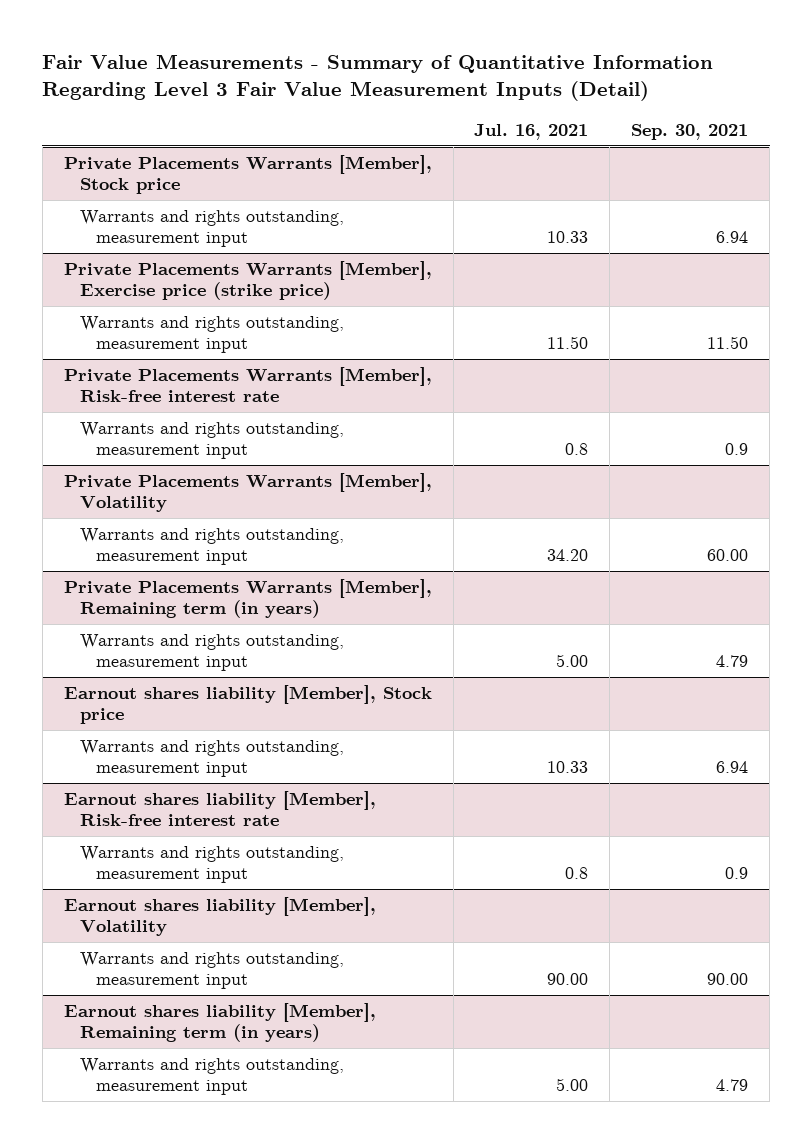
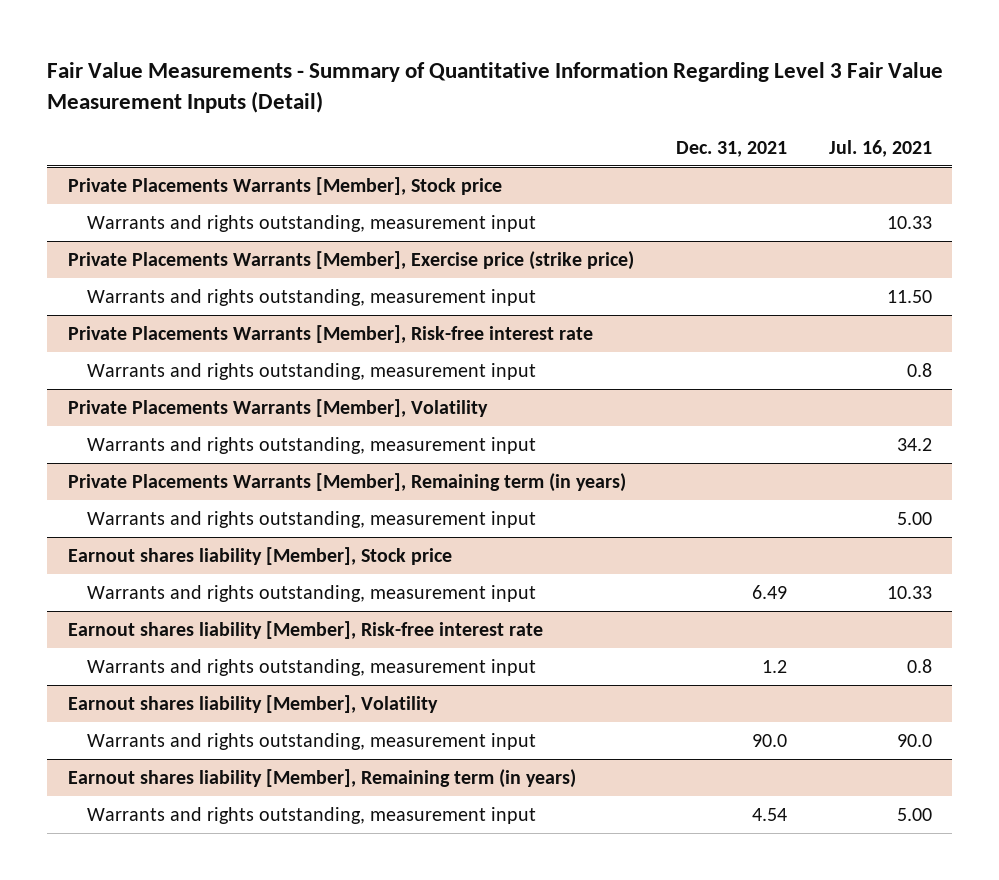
- | Jul. 16, 2021 | Sep. 30, 2021
+ | Dec. 31, 2021 | Jul. 16, 2021
@ Private Placements Warrants [Member], Volatility
- Warrants and rights outstanding, measurement input | 34.20 | 60.00
+ Warrants and rights outstanding, measurement input | | 34.2
@ Earnout shares liability [Member], Volatility
- Warrants and rights outstanding, measurement input | 90.00 | 90.00
+ Warrants and rights outstanding, measurement input | 90.0 | 90.0

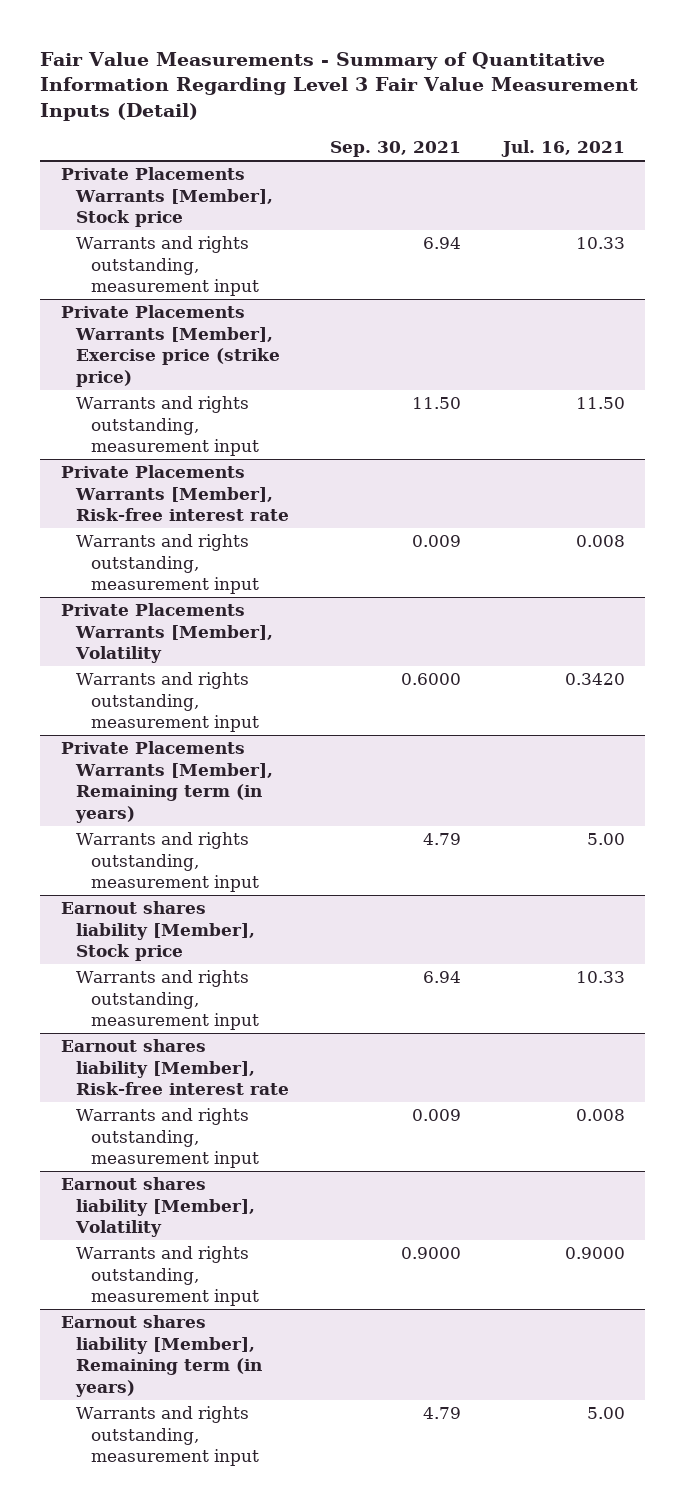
- | Dec. 31, 2021 | Jul. 16, 2021
+ | Sep. 30, 2021 | Jul. 16, 2021
@ Private Placements Warrants [Member], Risk-free interest rate
- Warrants and rights outstanding, measurement input | | 0.8
+ Warrants and rights outstanding, measurement input | 0.009 | 0.008
@ Private Placements Warrants [Member], Volatility
- Warrants and rights outstanding, measurement input | | 34.2
+ Warrants and rights outstanding, measurement input | 0.6000 | 0.3420
@ Earnout shares liability [Member], Risk-free interest rate
- Warrants and rights outstanding, measurement input | 1.2 | 0.8
+ Warrants and rights outstanding, measurement input | 0.009 | 0.008
@ Earnout shares liability [Member], Volatility
- Warrants and rights outstanding, measurement input | 90.0 | 90.0
+ Warrants and rights outstanding, measurement input | 0.9000 | 0.9000

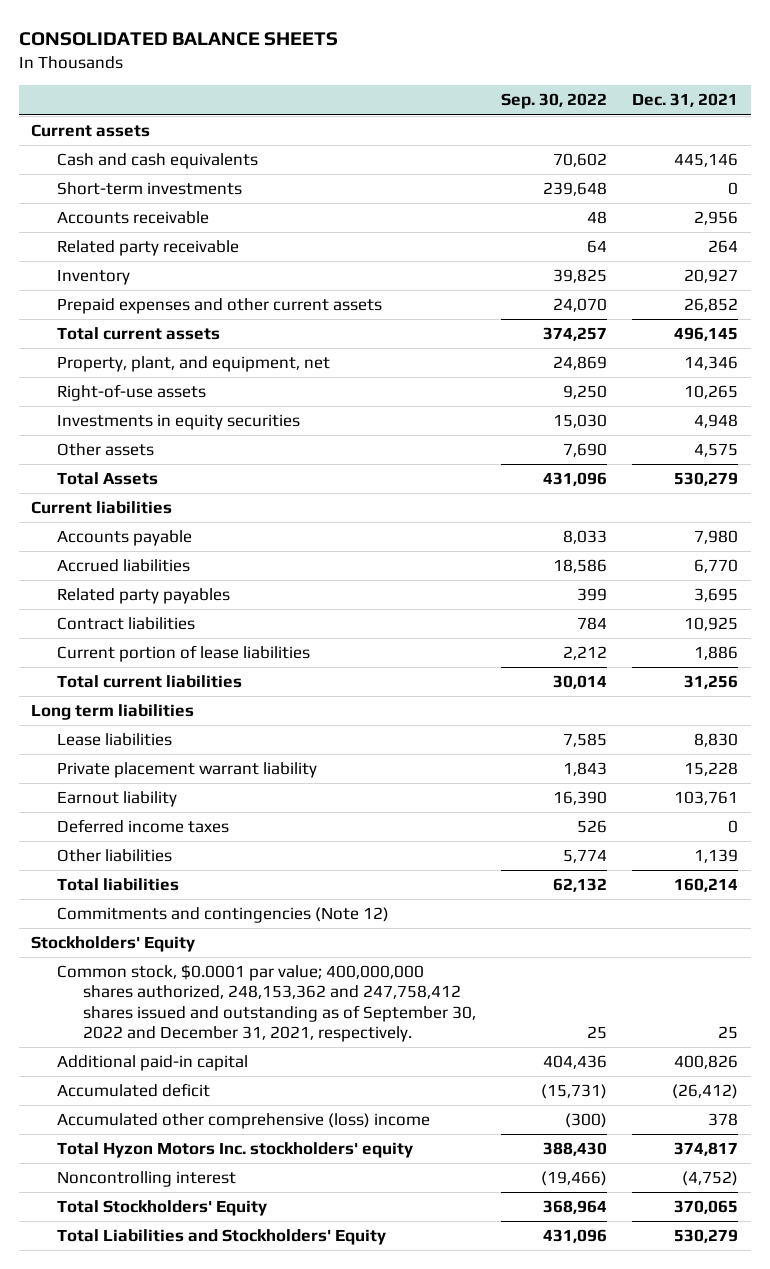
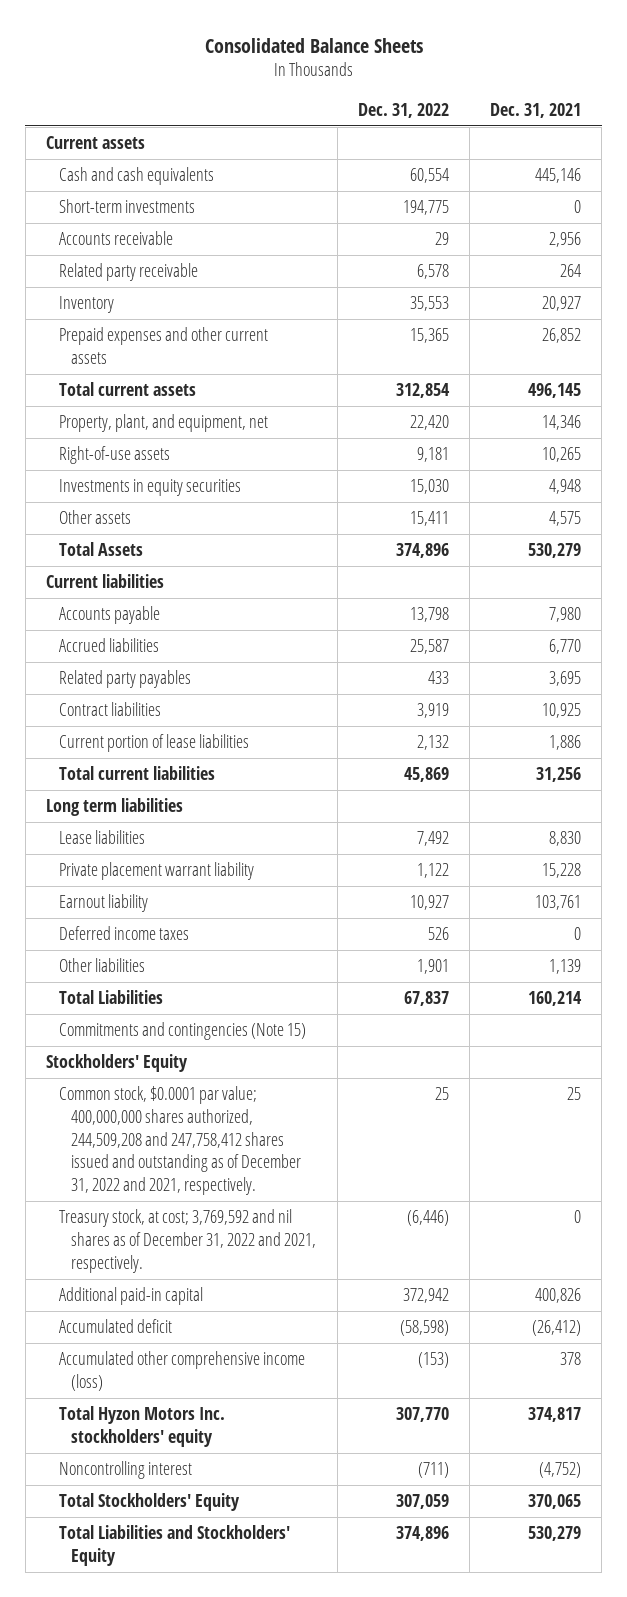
- CONSOLIDATED BALANCE SHEETS
+ Consolidated Balance Sheets
- | Sep. 30, 2022 | Dec. 31, 2021
+ | Dec. 31, 2022 | Dec. 31, 2021
- Total liabilities | 62,132 | 160,214
- Commitments and contingencies (Note 12)
+ Total Liabilities | 67,837 | 160,214
+ Commitments and contingencies (Note 15)
- Common stock, $0.0001 par value; 400,000,000 shares authorized, 248,153,362 and 247,758,412 shares issued and outstanding as of September 30, 2022 and December 31, 2021, respectively. | 25 | 25
+ Common stock, $0.0001 par value; 400,000,000 shares authorized, 244,509,208 and 247,758,412 shares issued and outstanding as of December 31, 2022 and 2021, respectively. | 25 | 25
+ Treasury stock, at cost; 3,769,592 and nil shares as of December 31, 2022 and 2021, respectively. | (6,446) | 0
- Accumulated other comprehensive (loss) income | (300) | 378
+ Accumulated other comprehensive income (loss) | (153) | 378

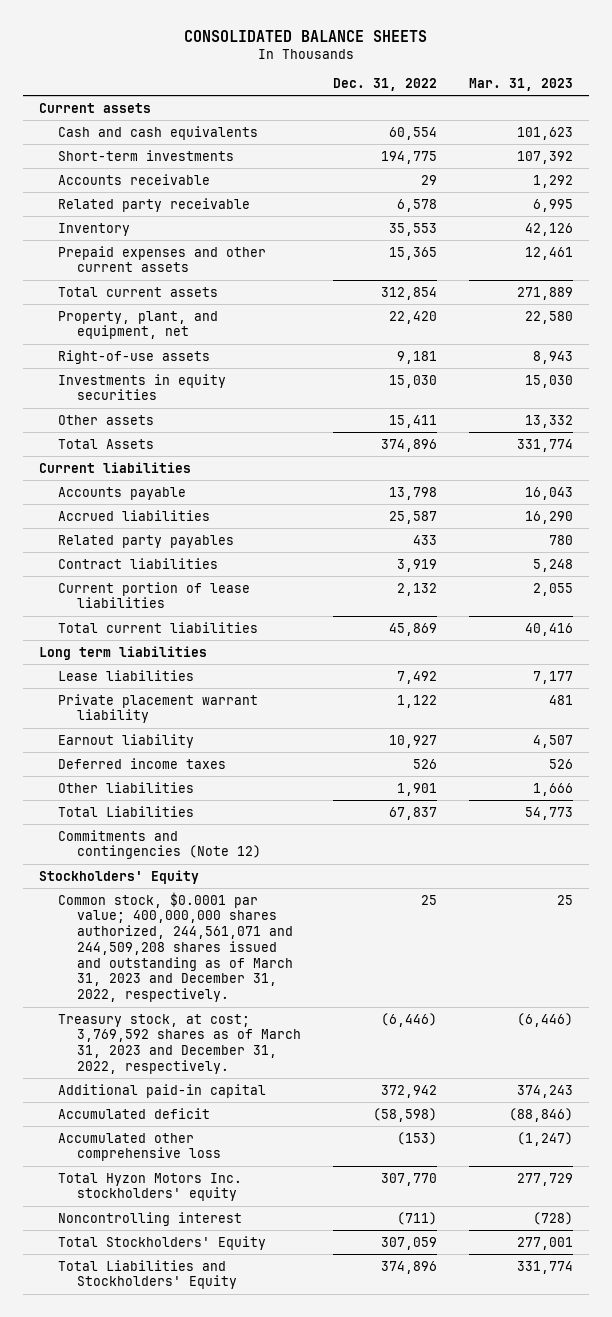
- Consolidated Balance Sheets
+ CONSOLIDATED BALANCE SHEETS
- | Dec. 31, 2022 | Dec. 31, 2021
+ | Dec. 31, 2022 | Mar. 31, 2023
- Commitments and contingencies (Note 15)
+ Commitments and contingencies (Note 12)
- Common stock, $0.0001 par value; 400,000,000 shares authorized, 244,509,208 and 247,758,412 shares issued and outstanding as of December 31, 2022 and 2021, respectively. | 25 | 25
- Treasury stock, at cost; 3,769,592 and nil shares as of December 31, 2022 and 2021, respectively. | (6,446) | 0
+ Common stock, $0.0001 par value; 400,000,000 shares authorized, 244,561,071 and 244,509,208 shares issued and outstanding as of March 31, 2023 and December 31, 2022, respectively. | 25 | 25
+ Treasury stock, at cost; 3,769,592 shares as of March 31, 2023 and December 31, 2022, respectively. | (6,446) | (6,446)
- Accumulated other comprehensive income (loss) | (153) | 378
+ Accumulated other comprehensive loss | (153) | (1,247)

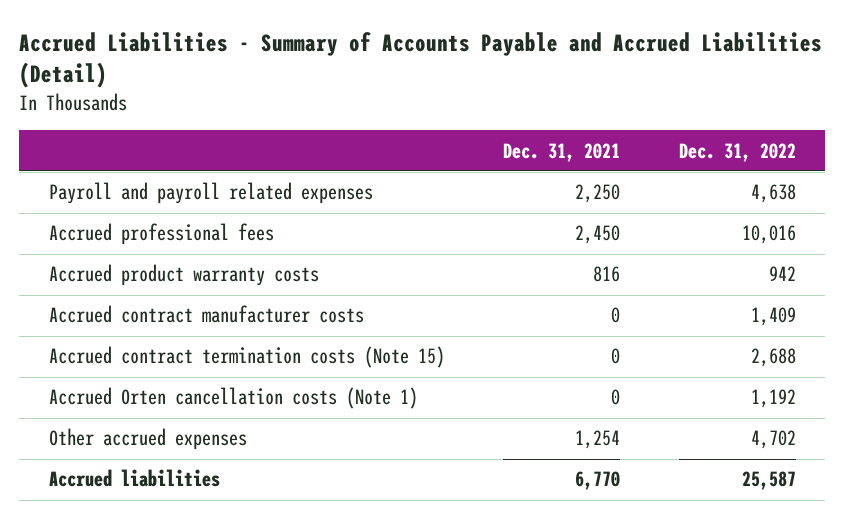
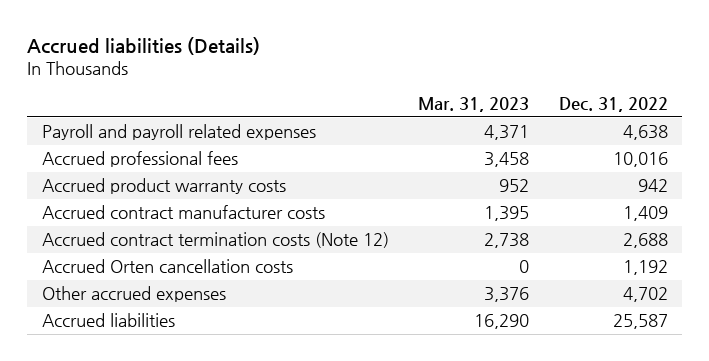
- Accrued Liabilities - Summary of Accounts Payable and Accrued Liabilities (Detail)
+ Accrued liabilities (Details)
- | Dec. 31, 2021 | Dec. 31, 2022
+ | Mar. 31, 2023 | Dec. 31, 2022
- Accrued contract termination costs (Note 15) | 0 | 2,688
- Accrued Orten cancellation costs (Note 1) | 0 | 1,192
+ Accrued contract termination costs (Note 12) | 2,738 | 2,688
+ Accrued Orten cancellation costs | 0 | 1,192

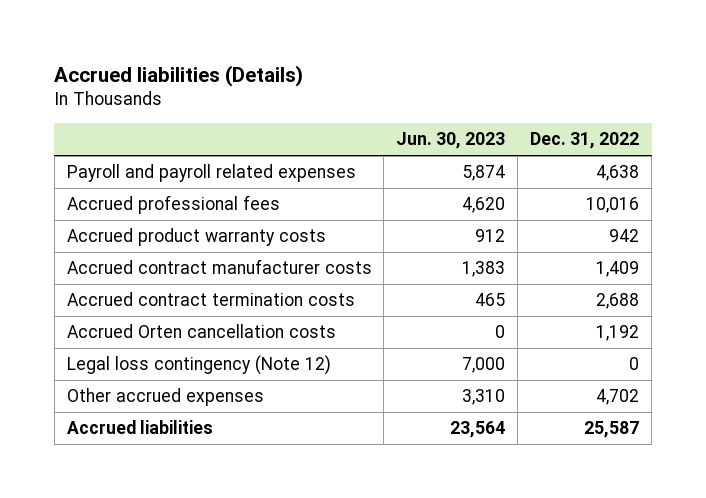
- | Mar. 31, 2023 | Dec. 31, 2022
+ | Jun. 30, 2023 | Dec. 31, 2022
- Accrued contract termination costs (Note 12) | 2,738 | 2,688
+ Accrued contract termination costs | 465 | 2,688
+ Legal loss contingency (Note 12) | 7,000 | 0

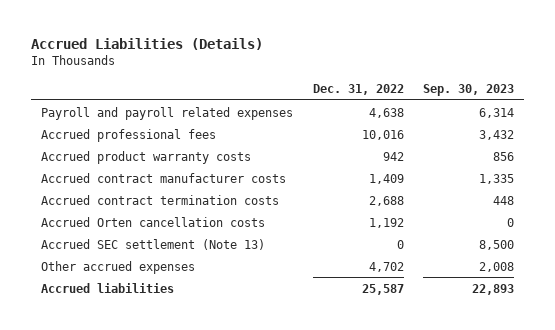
- Accrued liabilities (Details)
+ Accrued Liabilities (Details)
- | Jun. 30, 2023 | Dec. 31, 2022
+ | Dec. 31, 2022 | Sep. 30, 2023
- Legal loss contingency (Note 12) | 7,000 | 0
+ Accrued SEC settlement (Note 13) | 0 | 8,500

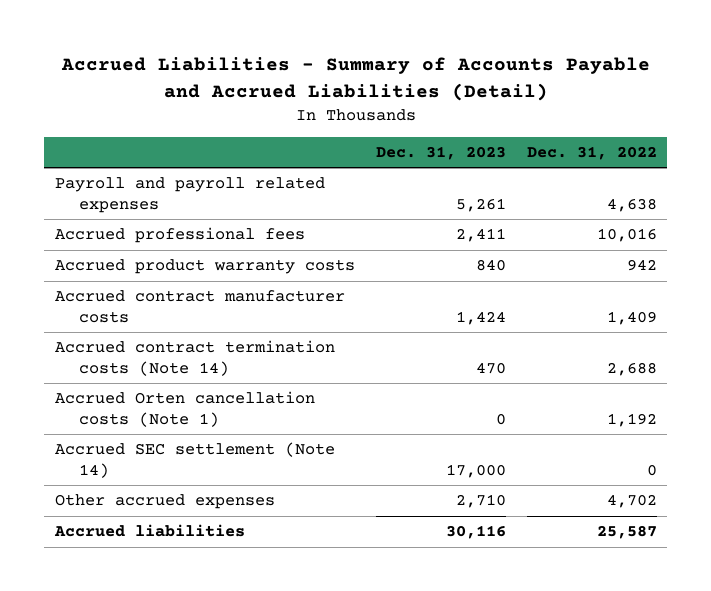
- Accrued Liabilities (Details)
+ Accrued Liabilities - Summary of Accounts Payable and Accrued Liabilities (Detail)
- | Dec. 31, 2022 | Sep. 30, 2023
+ | Dec. 31, 2023 | Dec. 31, 2022
- Accrued contract termination costs | 2,688 | 448
- Accrued Orten cancellation costs | 1,192 | 0
- Accrued SEC settlement (Note 13) | 0 | 8,500
+ Accrued contract termination costs (Note 14) | 470 | 2,688
+ Accrued Orten cancellation costs (Note 1) | 0 | 1,192
+ Accrued SEC settlement (Note 14) | 17,000 | 0

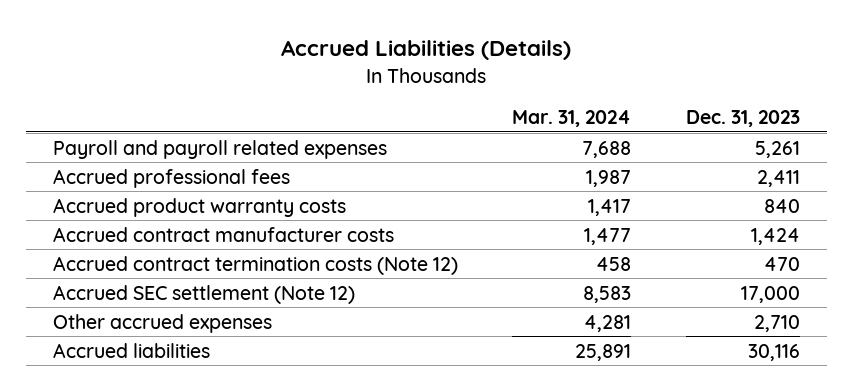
- Accrued Liabilities - Summary of Accounts Payable and Accrued Liabilities (Detail)
+ Accrued Liabilities (Details)
- | Dec. 31, 2023 | Dec. 31, 2022
+ | Mar. 31, 2024 | Dec. 31, 2023
- Accrued contract termination costs (Note 14) | 470 | 2,688
- Accrued Orten cancellation costs (Note 1) | 0 | 1,192
- Accrued SEC settlement (Note 14) | 17,000 | 0
+ Accrued contract termination costs (Note 12) | 458 | 470
+ Accrued SEC settlement (Note 12) | 8,583 | 17,000

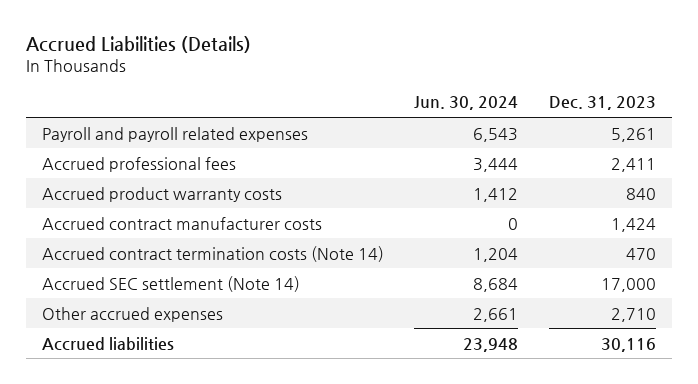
- | Mar. 31, 2024 | Dec. 31, 2023
+ | Jun. 30, 2024 | Dec. 31, 2023
- Accrued contract termination costs (Note 12) | 458 | 470
- Accrued SEC settlement (Note 12) | 8,583 | 17,000
+ Accrued contract termination costs (Note 14) | 1,204 | 470
+ Accrued SEC settlement (Note 14) | 8,684 | 17,000

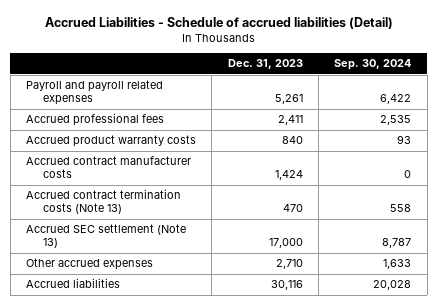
- Accrued Liabilities (Details)
+ Accrued Liabilities - Schedule of accrued liabilities (Detail)
- | Jun. 30, 2024 | Dec. 31, 2023
+ | Dec. 31, 2023 | Sep. 30, 2024
- Accrued contract termination costs (Note 14) | 1,204 | 470
- Accrued SEC settlement (Note 14) | 8,684 | 17,000
+ Accrued contract termination costs (Note 13) | 470 | 558
+ Accrued SEC settlement (Note 13) | 17,000 | 8,787

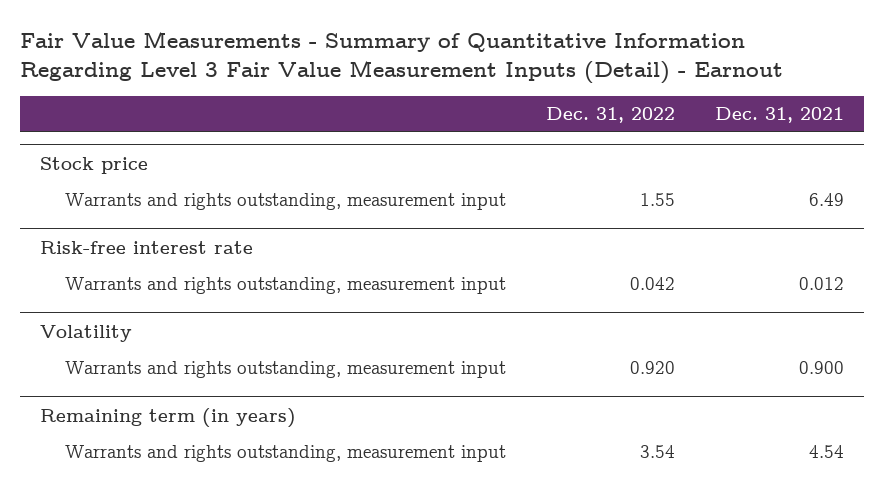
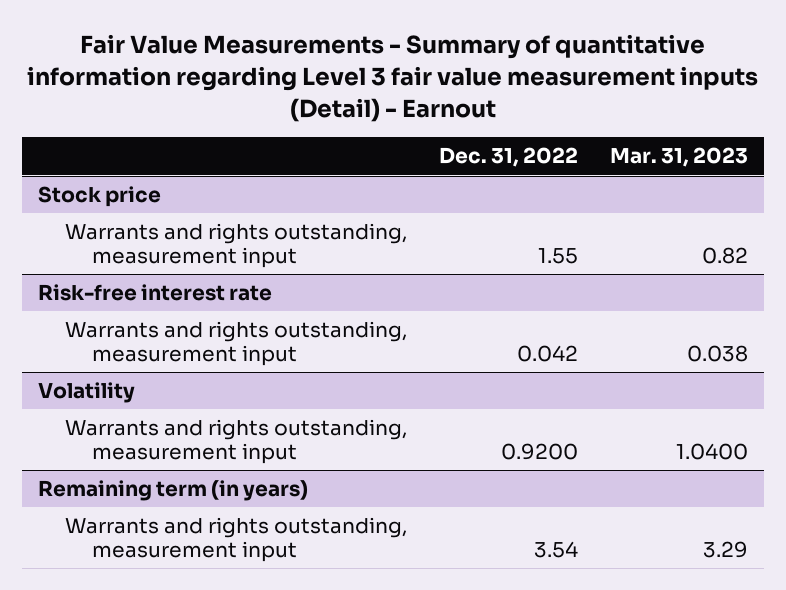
- Fair Value Measurements - Summary of Quantitative Information Regarding Level 3 Fair Value Measurement Inputs (Detail) - Earnout
+ Fair Value Measurements - Summary of quantitative information regarding Level 3 fair value measurement inputs (Detail) - Earnout
- | Dec. 31, 2022 | Dec. 31, 2021
+ | Dec. 31, 2022 | Mar. 31, 2023
@ Volatility
- Warrants and rights outstanding, measurement input | 0.920 | 0.900
+ Warrants and rights outstanding, measurement input | 0.9200 | 1.0400

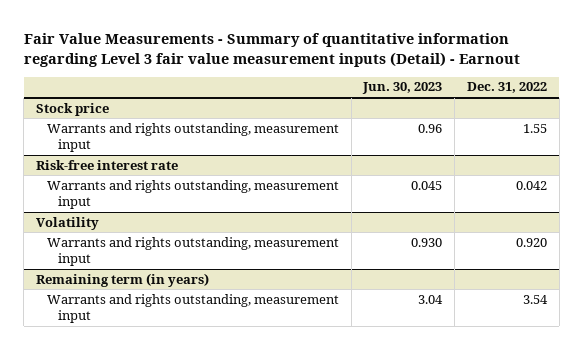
- | Dec. 31, 2022 | Mar. 31, 2023
+ | Jun. 30, 2023 | Dec. 31, 2022
@ Volatility
- Warrants and rights outstanding, measurement input | 0.9200 | 1.0400
+ Warrants and rights outstanding, measurement input | 0.930 | 0.920

